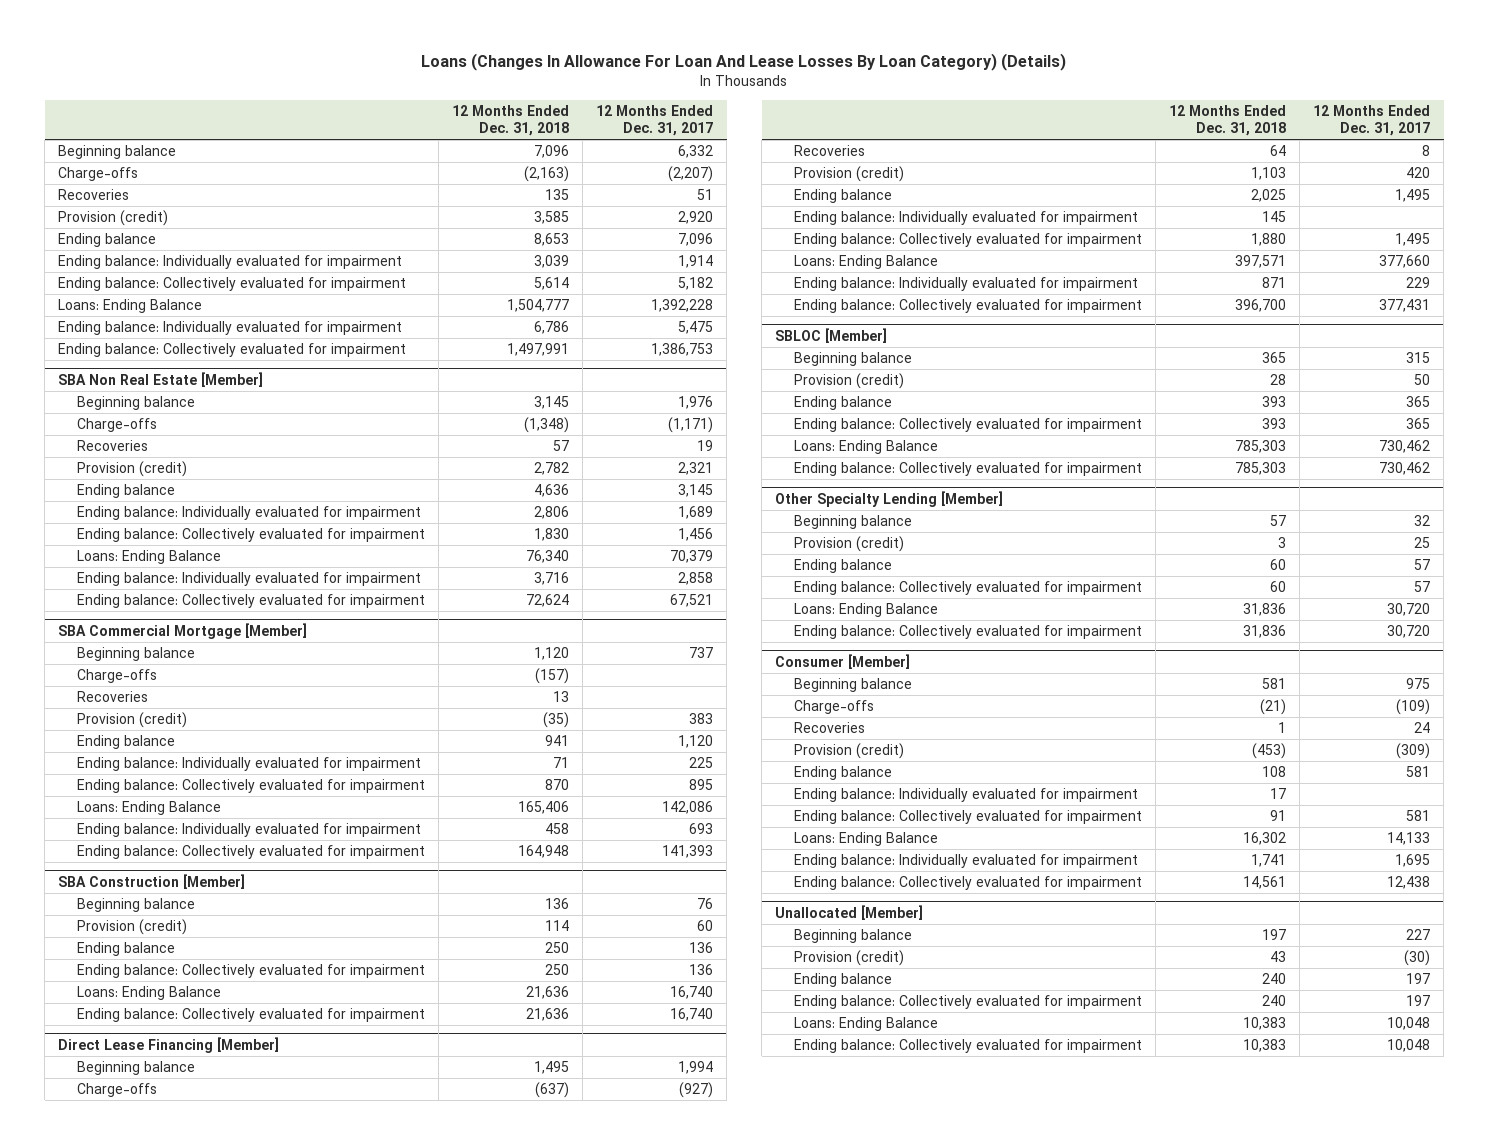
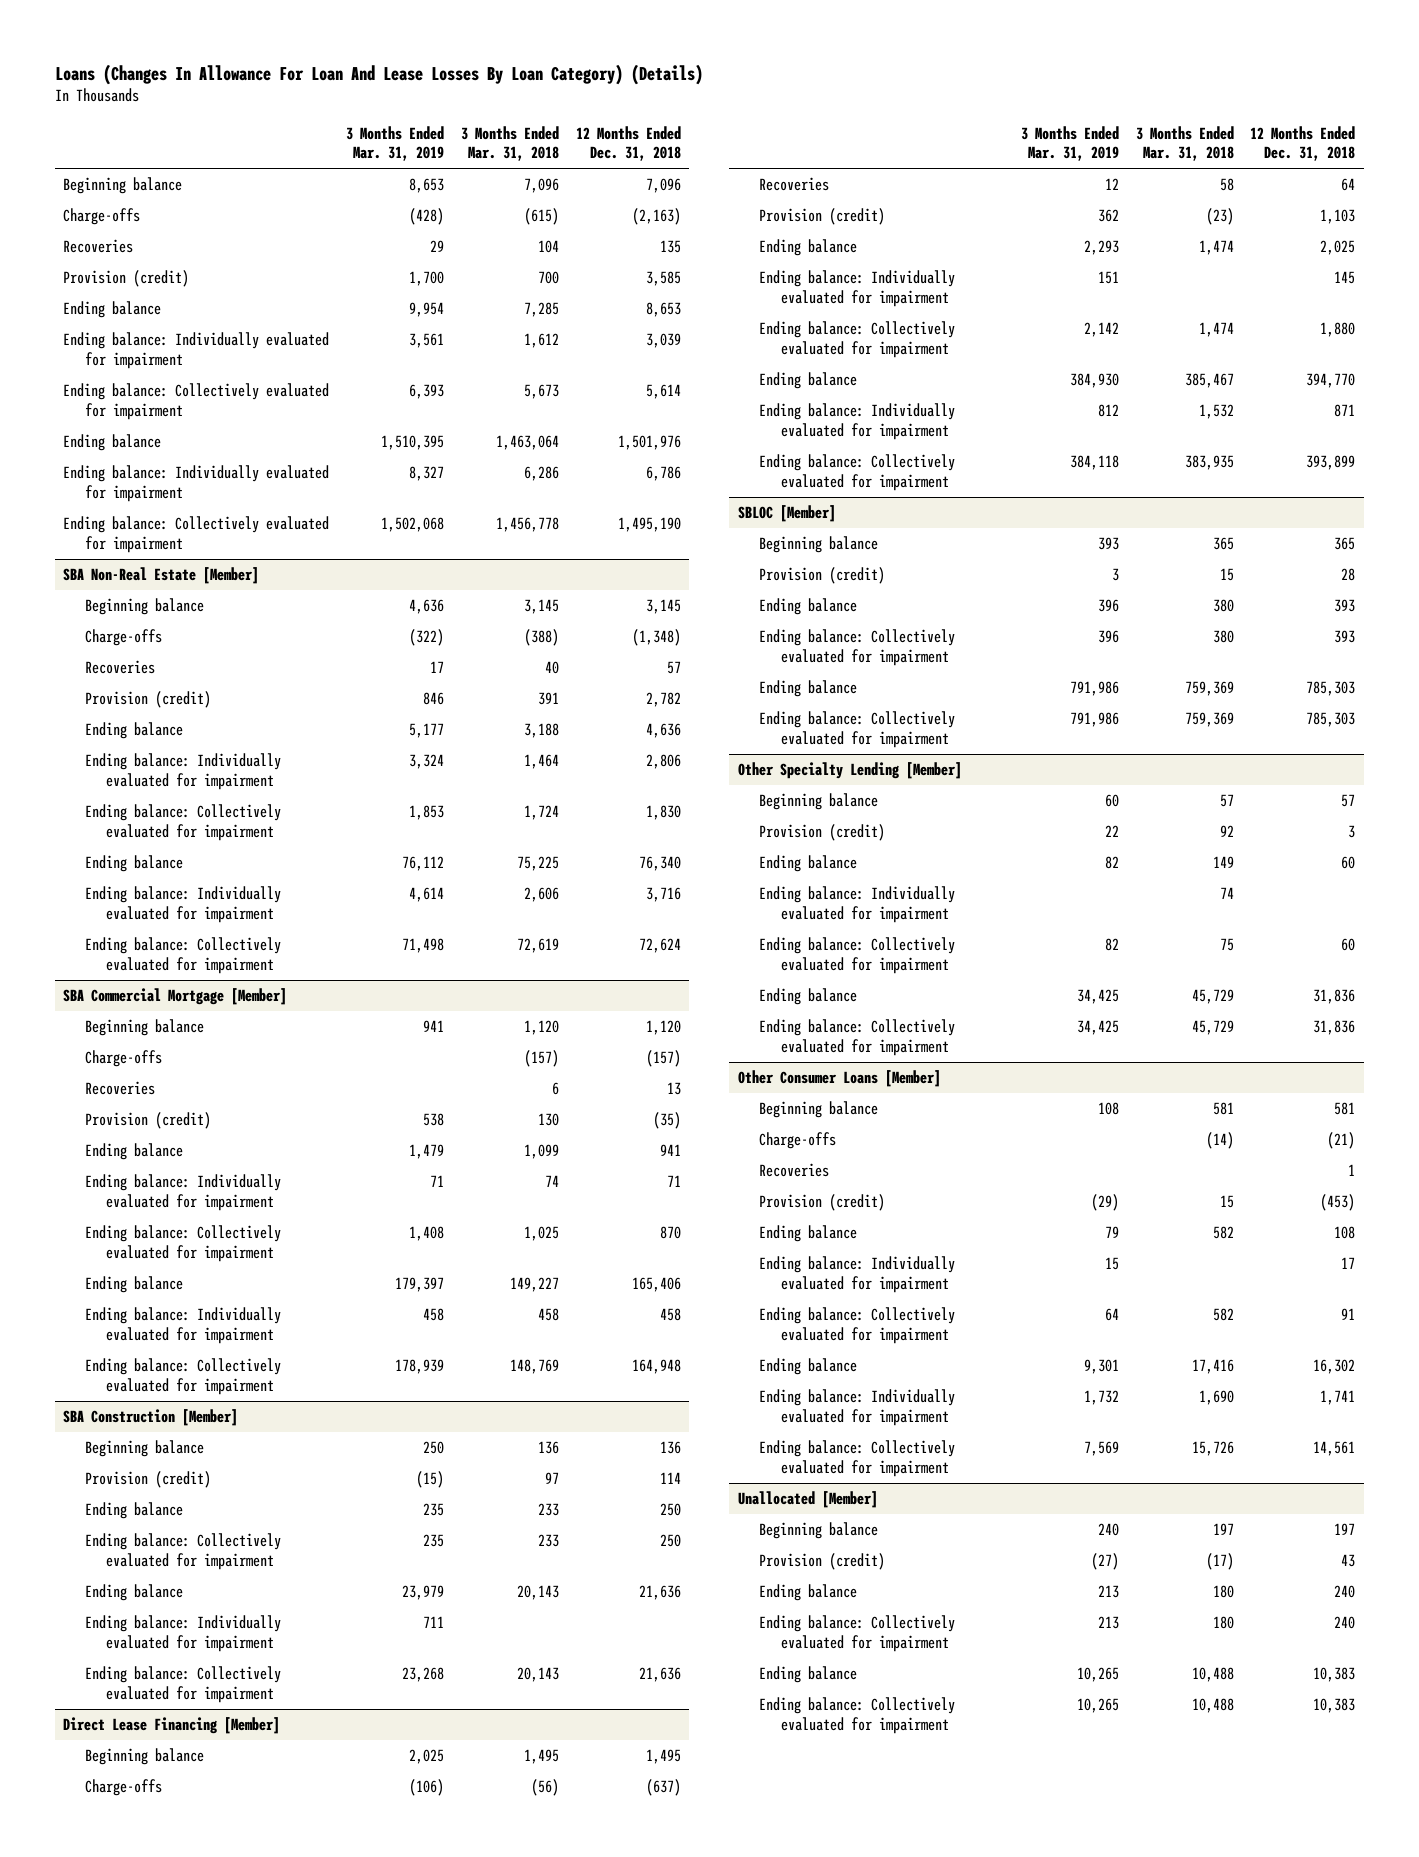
- | 12 Months Ended Dec. 31, 2018 | 12 Months Ended Dec. 31, 2017
+ | 3 Months Ended Mar. 31, 2019 | 3 Months Ended Mar. 31, 2018 | 12 Months Ended Dec. 31, 2018
- Loans: Ending Balance | 1,504,777 | 1,392,228
+ Ending balance | 1,510,395 | 1,463,064 | 1,501,976
- Ending balance: Collectively evaluated for impairment | 1,497,991 | 1,386,753
- SBA Non Real Estate [Member]
+ Ending balance: Collectively evaluated for impairment | 1,502,068 | 1,456,778 | 1,495,190
+ SBA Non-Real Estate [Member]
- Loans: Ending Balance | 76,340 | 70,379
+ Ending balance | 76,112 | 75,225 | 76,340
@ SBA Commercial Mortgage [Member]
- Loans: Ending Balance | 165,406 | 142,086
+ Ending balance | 179,397 | 149,227 | 165,406
@ SBA Construction [Member]
- Loans: Ending Balance | 21,636 | 16,740
+ Ending balance | 23,979 | 20,143 | 21,636
+ Ending balance: Individually evaluated for impairment | 711 | |
@ Direct Lease Financing [Member]
- Loans: Ending Balance | 397,571 | 377,660
+ Ending balance | 384,930 | 385,467 | 394,770
- Ending balance: Collectively evaluated for impairment | 396,700 | 377,431
+ Ending balance: Collectively evaluated for impairment | 384,118 | 383,935 | 393,899
@ SBLOC [Member]
- Loans: Ending Balance | 785,303 | 730,462
+ Ending balance | 791,986 | 759,369 | 785,303
@ Other Specialty Lending [Member]
+ Ending balance: Individually evaluated for impairment | | 74 |
- Loans: Ending Balance | 31,836 | 30,720
+ Ending balance | 34,425 | 45,729 | 31,836
- Consumer [Member]
+ Other Consumer Loans [Member]
- Loans: Ending Balance | 16,302 | 14,133
+ Ending balance | 9,301 | 17,416 | 16,302
@ Unallocated [Member]
- Loans: Ending Balance | 10,383 | 10,048
+ Ending balance | 10,265 | 10,488 | 10,383

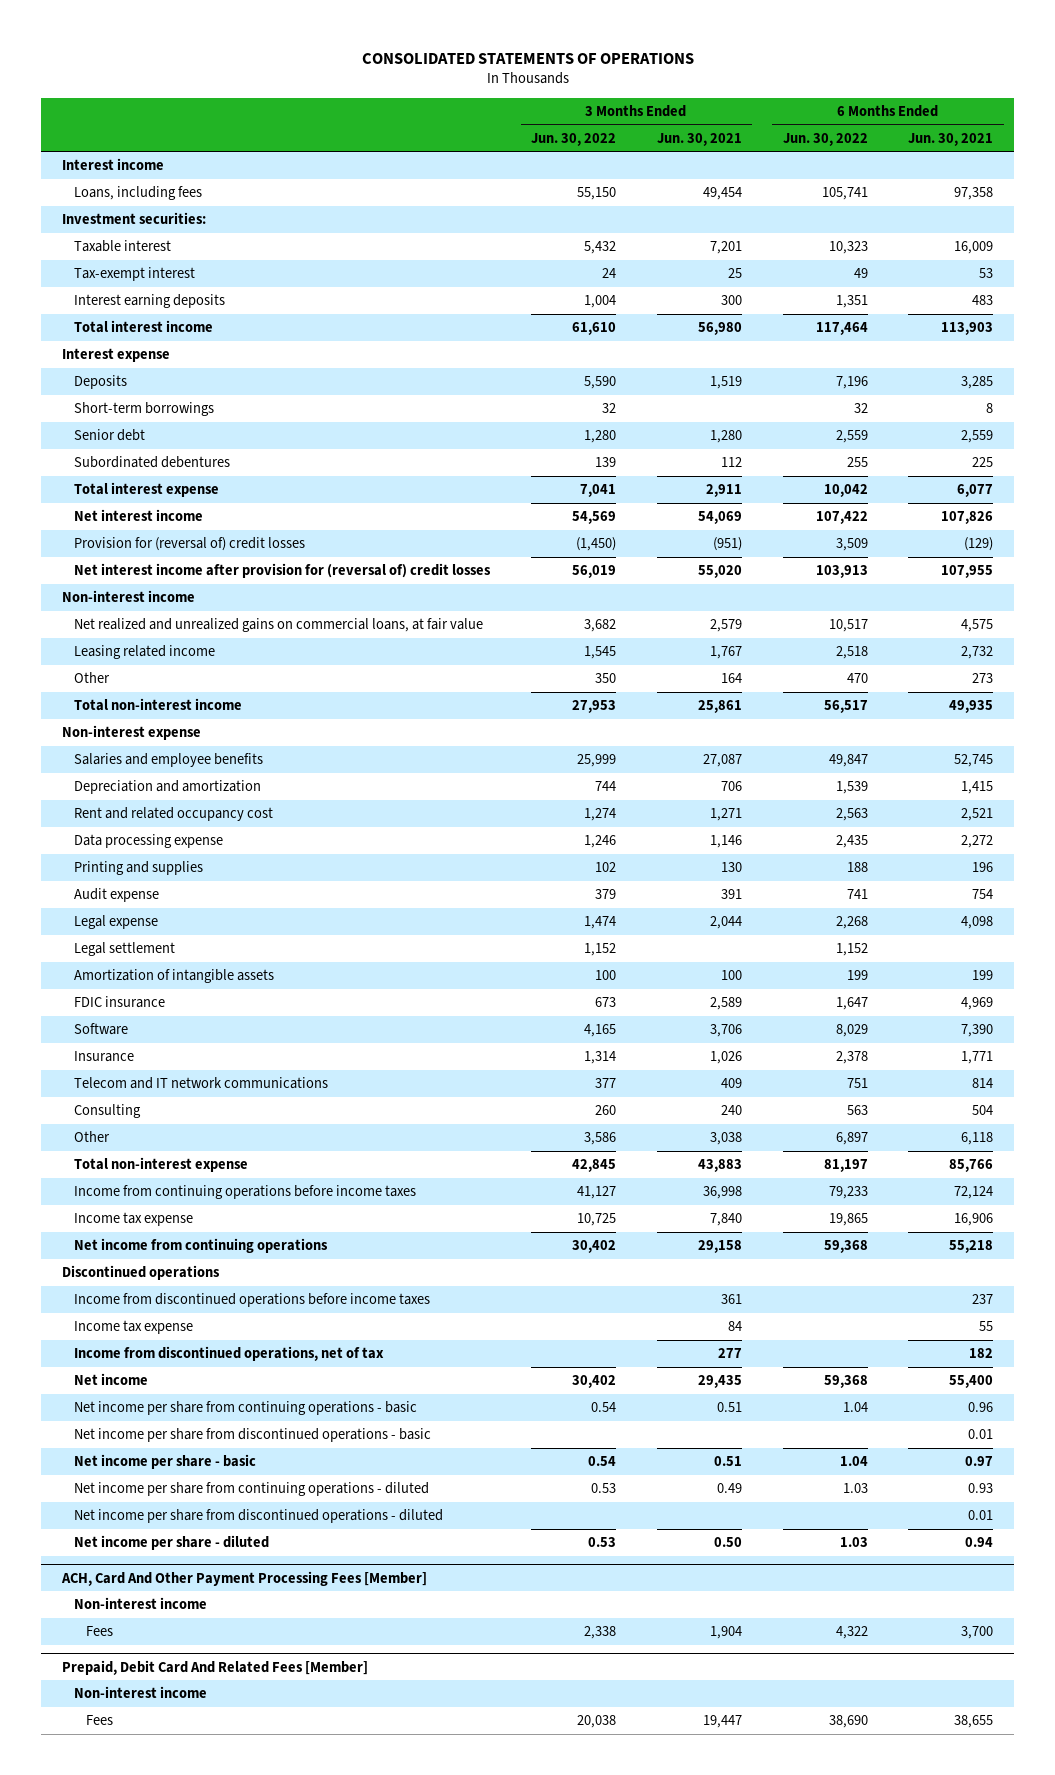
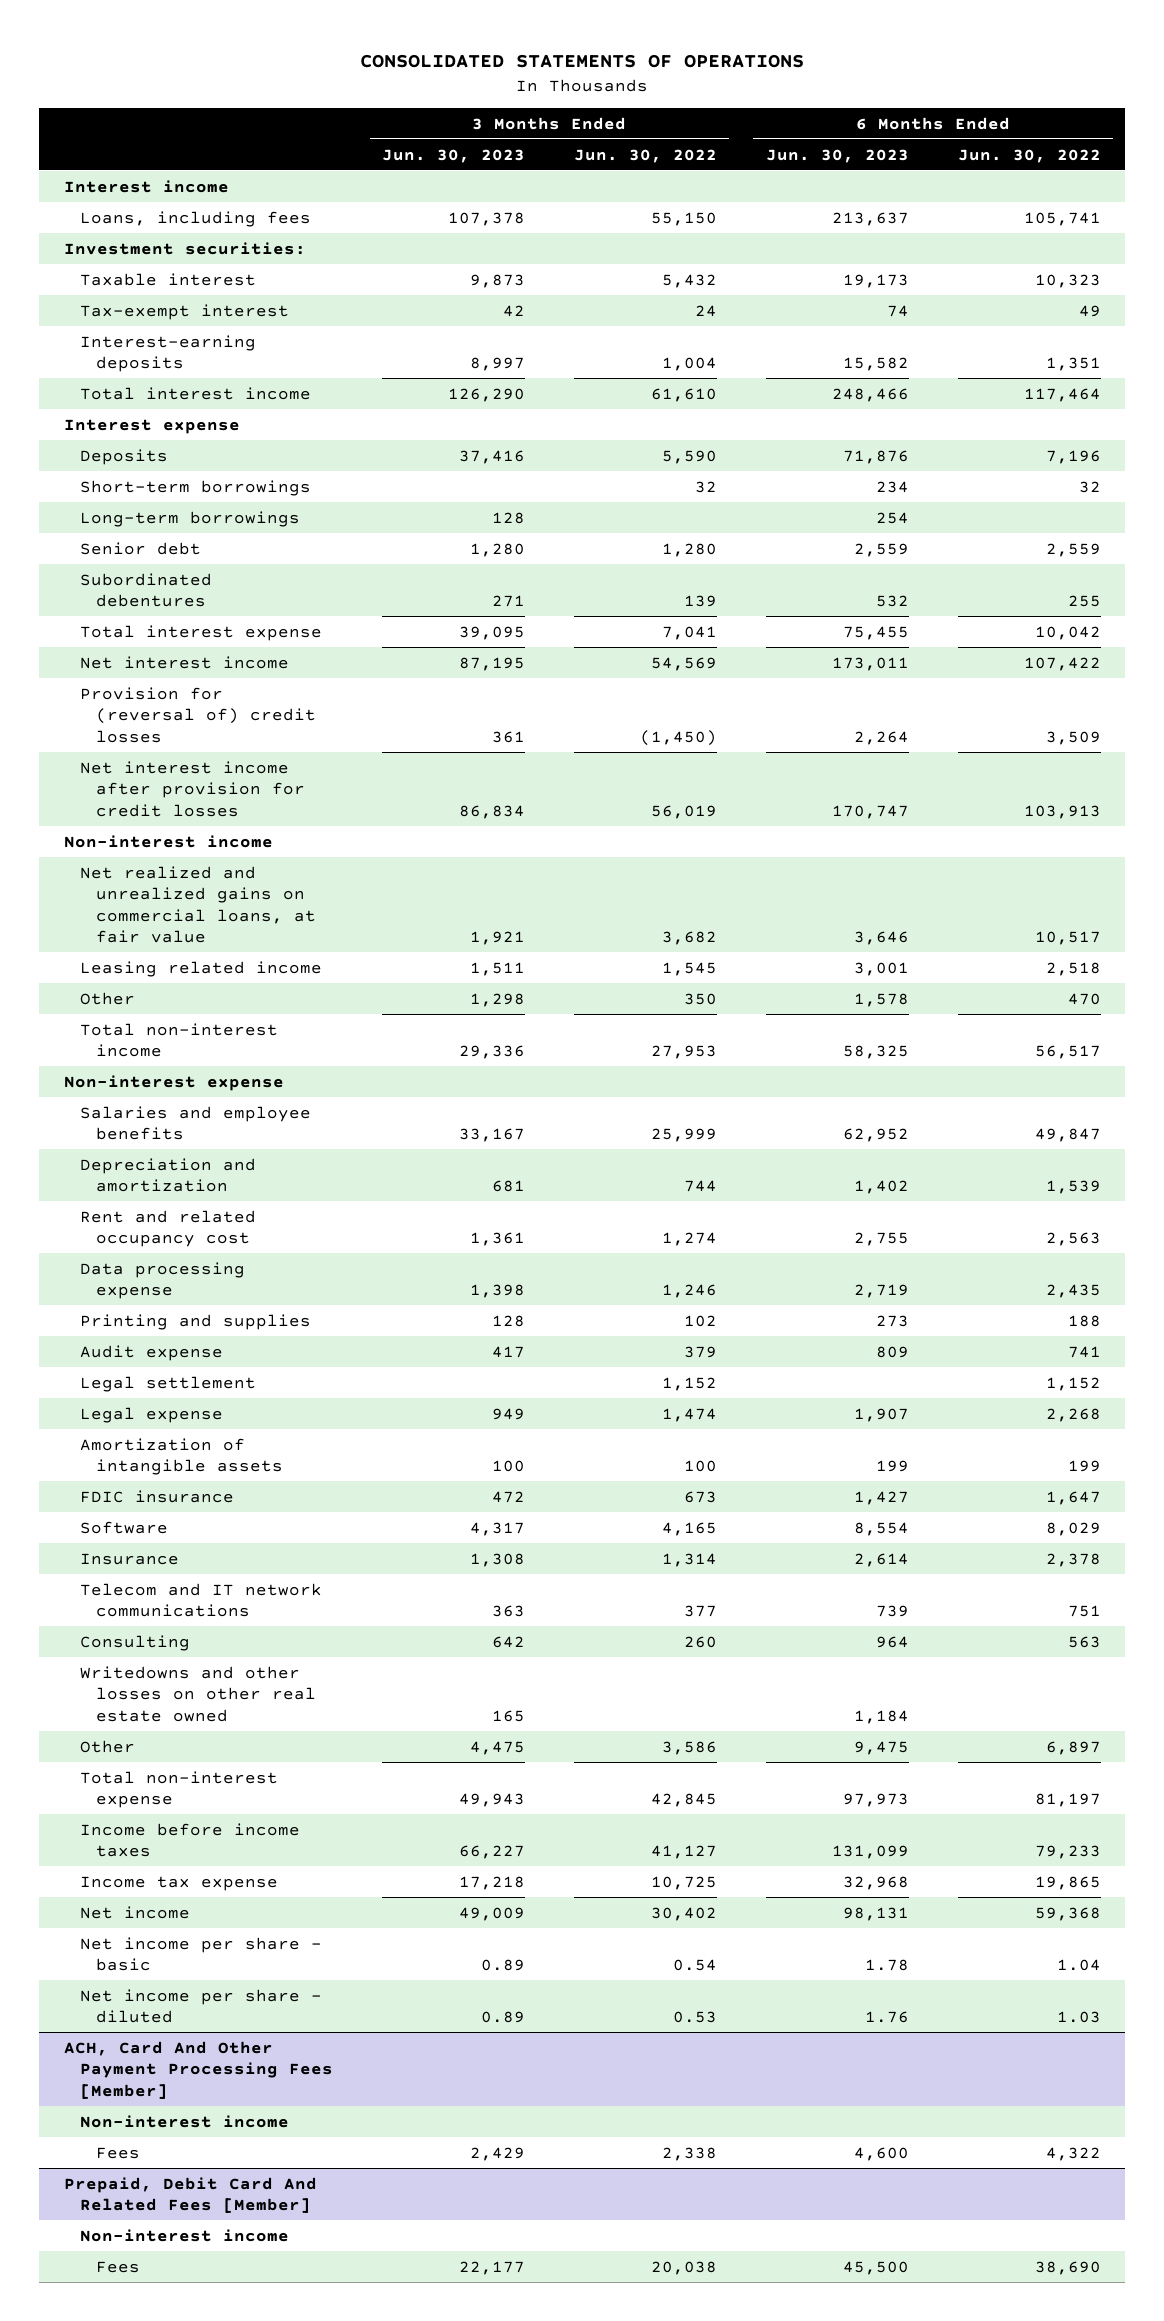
- | 3 Months Ended Jun. 30, 2022 | 3 Months Ended Jun. 30, 2021 | 6 Months Ended Jun. 30, 2022 | 6 Months Ended Jun. 30, 2021
+ | 3 Months Ended Jun. 30, 2023 | 3 Months Ended Jun. 30, 2022 | 6 Months Ended Jun. 30, 2023 | 6 Months Ended Jun. 30, 2022
- Interest earning deposits | 1,004 | 300 | 1,351 | 483
+ Interest-earning deposits | 8,997 | 1,004 | 15,582 | 1,351
+ Long-term borrowings | 128 | | 254 |
- Net interest income after provision for (reversal of) credit losses | 56,019 | 55,020 | 103,913 | 107,955
+ Net interest income after provision for credit losses | 86,834 | 56,019 | 170,747 | 103,913
moved down: Legal expense | 949 | 1,474 | 1,907 | 2,268
+ Writedowns and other losses on other real estate owned | 165 | | 1,184 |
- Income from continuing operations before income taxes | 41,127 | 36,998 | 79,233 | 72,124
+ Income before income taxes | 66,227 | 41,127 | 131,099 | 79,233
- Net income from continuing operations | 30,402 | 29,158 | 59,368 | 55,218
- Discontinued operations
- Income from discontinued operations before income taxes | | 361 | | 237
- Income tax expense | | 84 | | 55
- Income from discontinued operations, net of tax | | 277 | | 182
- Net income per share from continuing operations - basic | 0.54 | 0.51 | 1.04 | 0.96
- Net income per share from discontinued operations - basic | | | | 0.01
- Net income per share from continuing operations - diluted | 0.53 | 0.49 | 1.03 | 0.93
- Net income per share from discontinued operations - diluted | | | | 0.01

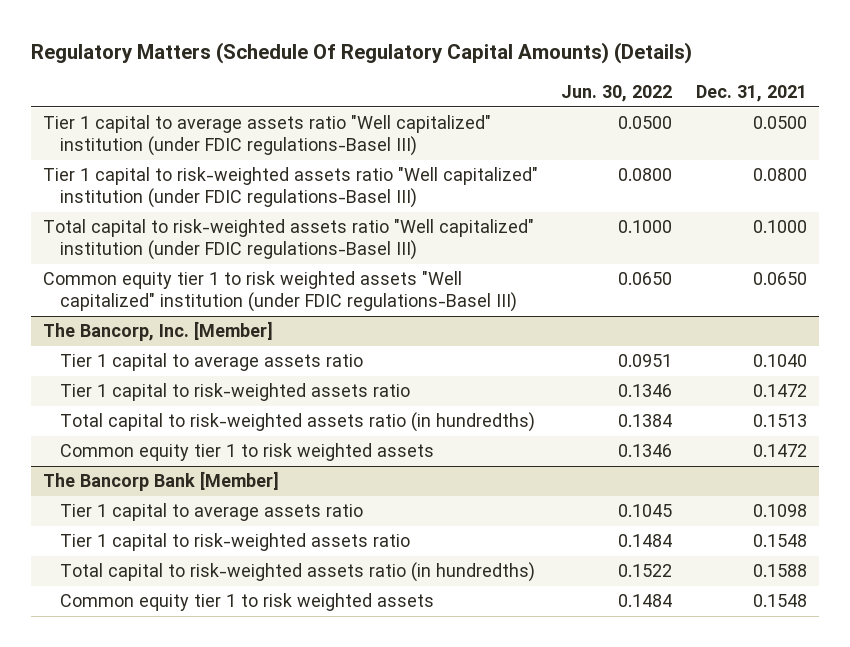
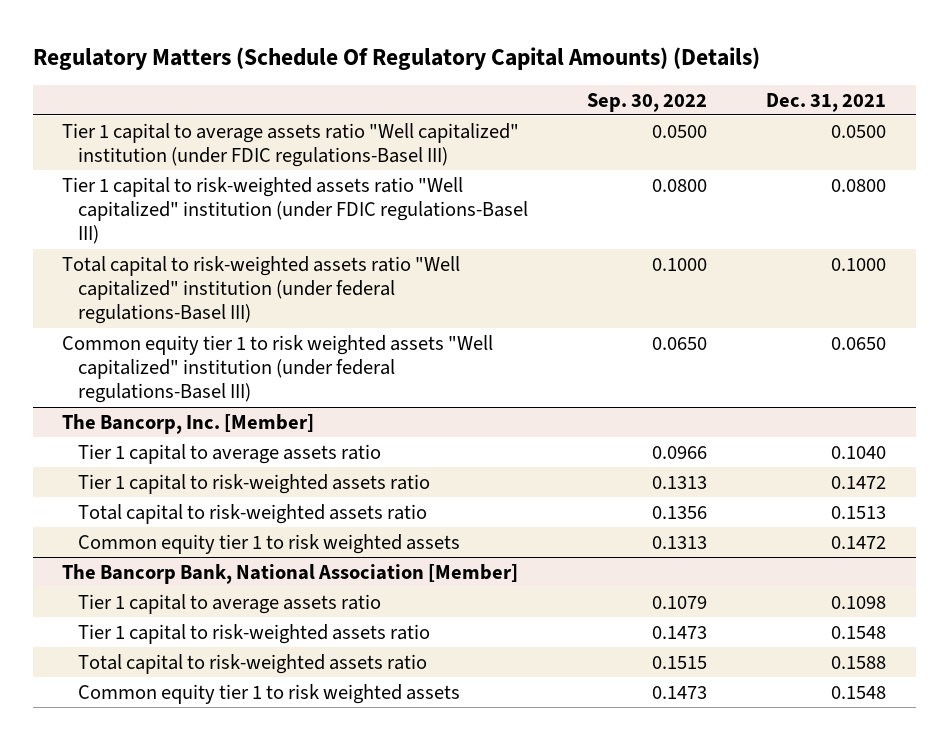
- | Jun. 30, 2022 | Dec. 31, 2021
+ | Sep. 30, 2022 | Dec. 31, 2021
- Total capital to risk-weighted assets ratio "Well capitalized" institution (under FDIC regulations-Basel III) | 0.1000 | 0.1000
- Common equity tier 1 to risk weighted assets "Well capitalized" institution (under FDIC regulations-Basel III) | 0.0650 | 0.0650
+ Total capital to risk-weighted assets ratio "Well capitalized" institution (under federal regulations-Basel III) | 0.1000 | 0.1000
+ Common equity tier 1 to risk weighted assets "Well capitalized" institution (under federal regulations-Basel III) | 0.0650 | 0.0650
@ The Bancorp, Inc. [Member]
- Total capital to risk-weighted assets ratio (in hundredths) | 0.1384 | 0.1513
+ Total capital to risk-weighted assets ratio | 0.1356 | 0.1513
- The Bancorp Bank [Member]
+ The Bancorp Bank, National Association [Member]
- Total capital to risk-weighted assets ratio (in hundredths) | 0.1522 | 0.1588
+ Total capital to risk-weighted assets ratio | 0.1515 | 0.1588

